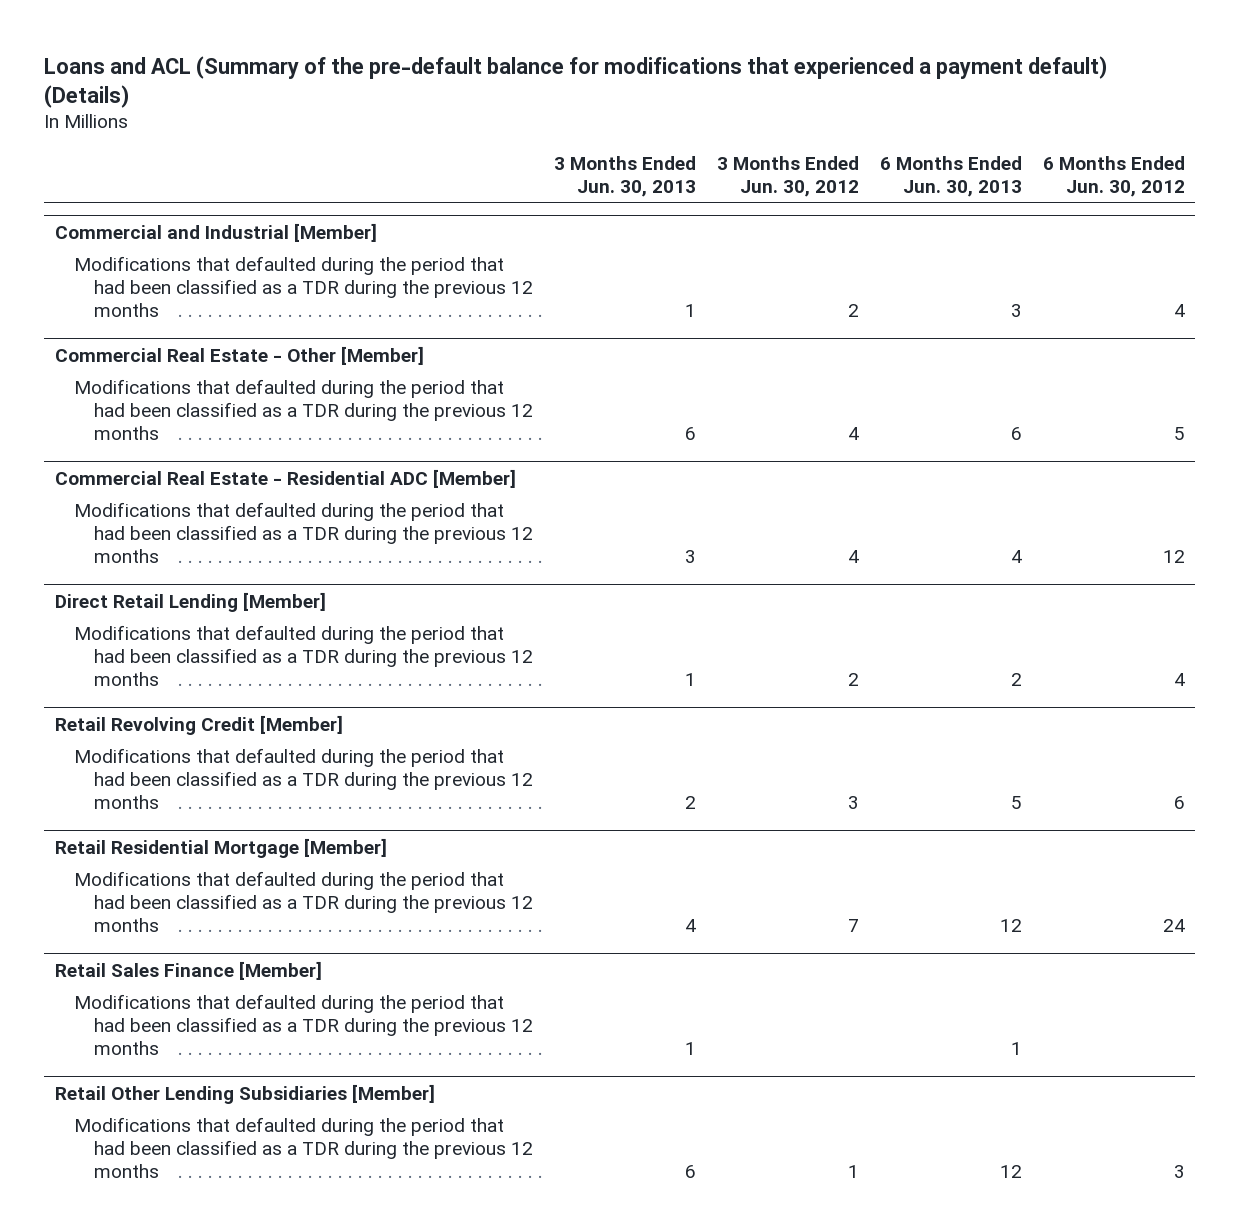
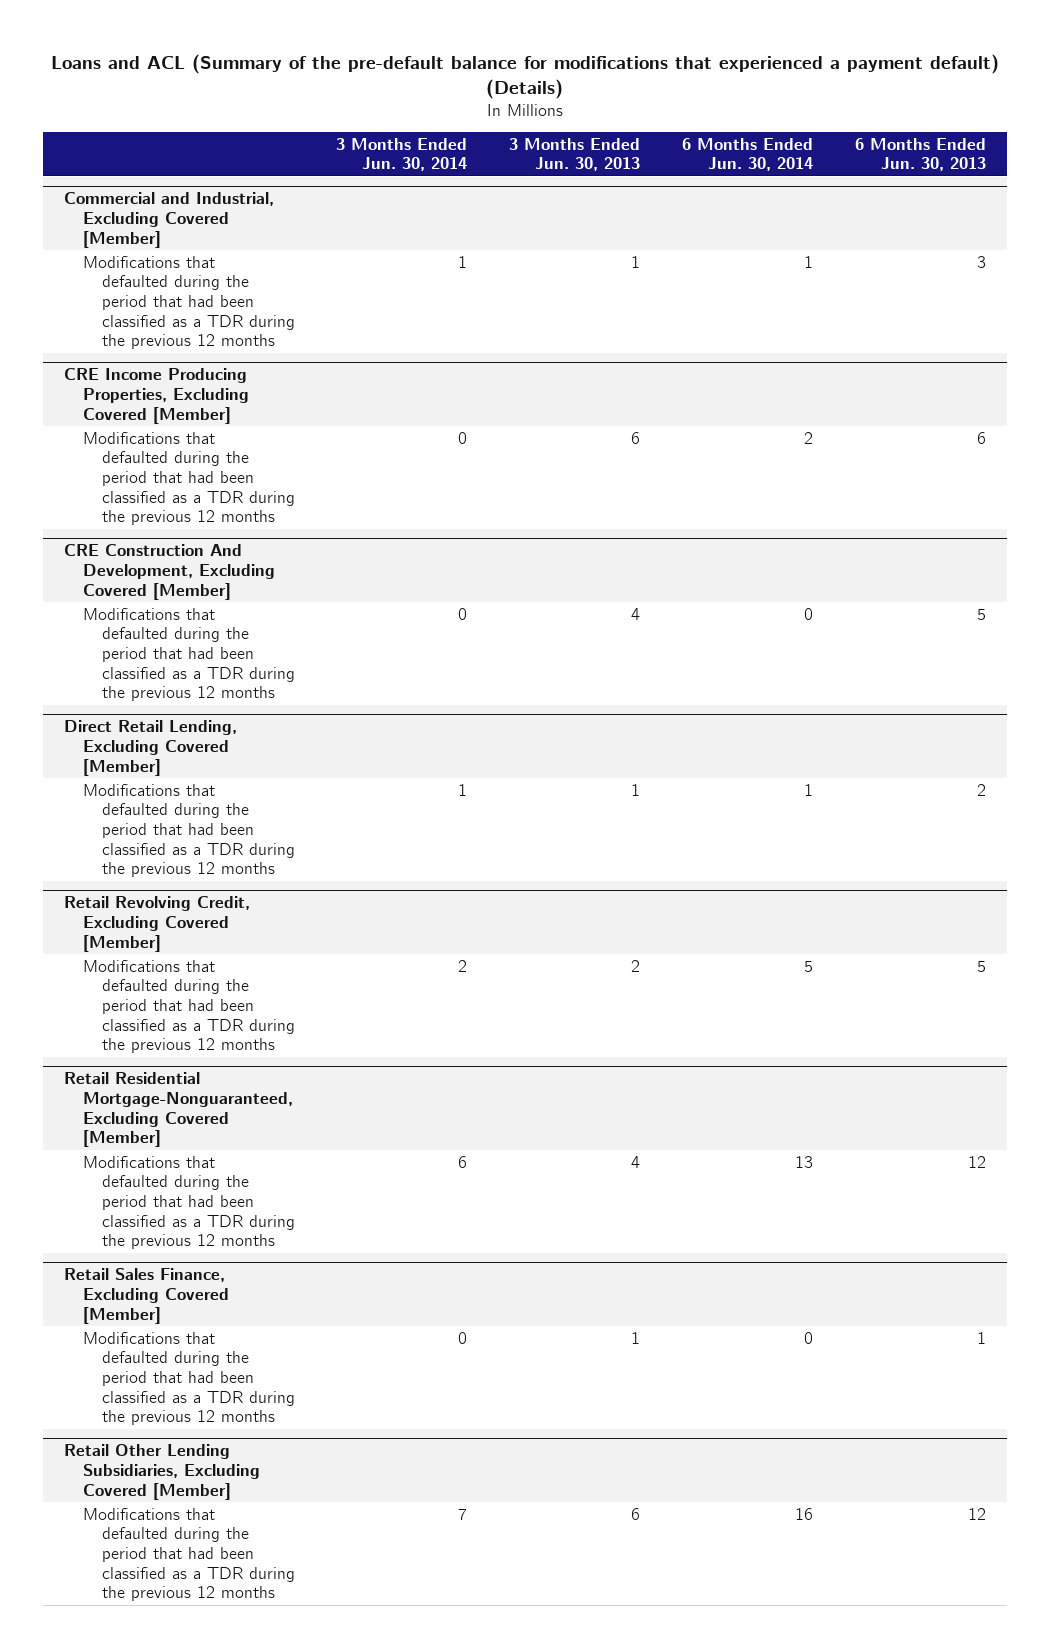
- | 3 Months Ended Jun. 30, 2013 | 3 Months Ended Jun. 30, 2012 | 6 Months Ended Jun. 30, 2013 | 6 Months Ended Jun. 30, 2012
+ | 3 Months Ended Jun. 30, 2014 | 3 Months Ended Jun. 30, 2013 | 6 Months Ended Jun. 30, 2014 | 6 Months Ended Jun. 30, 2013
- Commercial and Industrial [Member]
+ Commercial and Industrial, Excluding Covered [Member]
- Commercial Real Estate - Other [Member]
+ CRE Income Producing Properties, Excluding Covered [Member]
- Commercial Real Estate - Residential ADC [Member]
- Modifications that defaulted during the period that had been classified as a TDR during the previous 12 months | 3 | 4 | 4 | 12
- Direct Retail Lending [Member]
+ CRE Construction And Development, Excluding Covered [Member]
+ Modifications that defaulted during the period that had been classified as a TDR during the previous 12 months | 0 | 4 | 0 | 5
+ Direct Retail Lending, Excluding Covered [Member]
- Retail Revolving Credit [Member]
+ Retail Revolving Credit, Excluding Covered [Member]
- Retail Residential Mortgage [Member]
+ Retail Residential Mortgage-Nonguaranteed, Excluding Covered [Member]
- Retail Sales Finance [Member]
+ Retail Sales Finance, Excluding Covered [Member]
- Retail Other Lending Subsidiaries [Member]
+ Retail Other Lending Subsidiaries, Excluding Covered [Member]

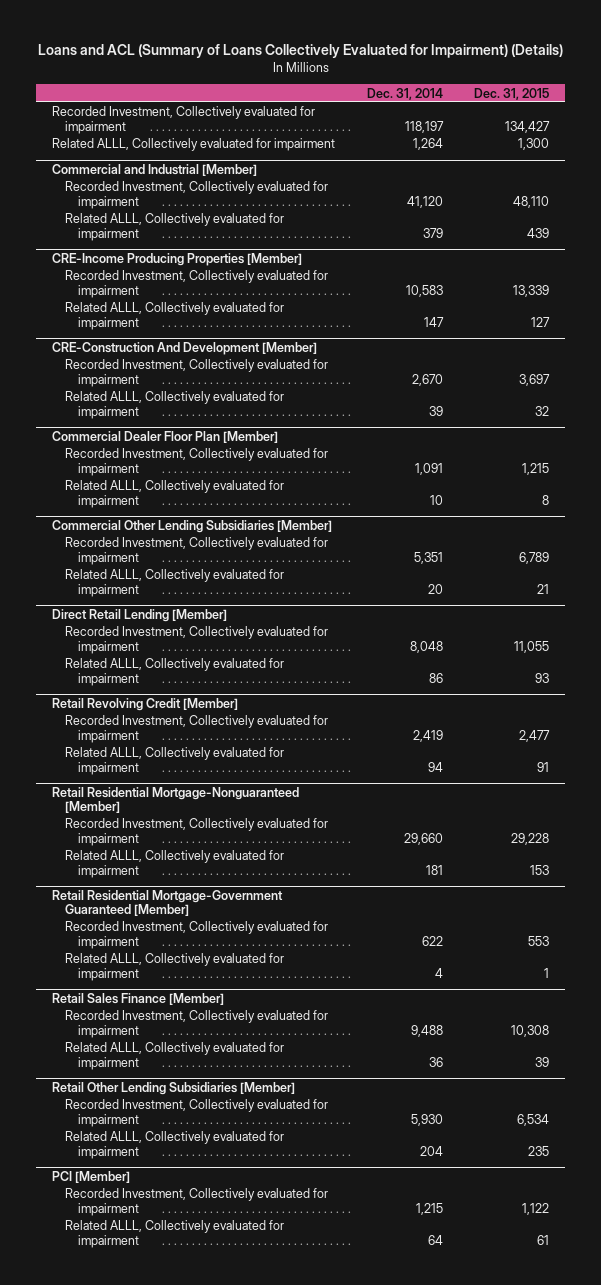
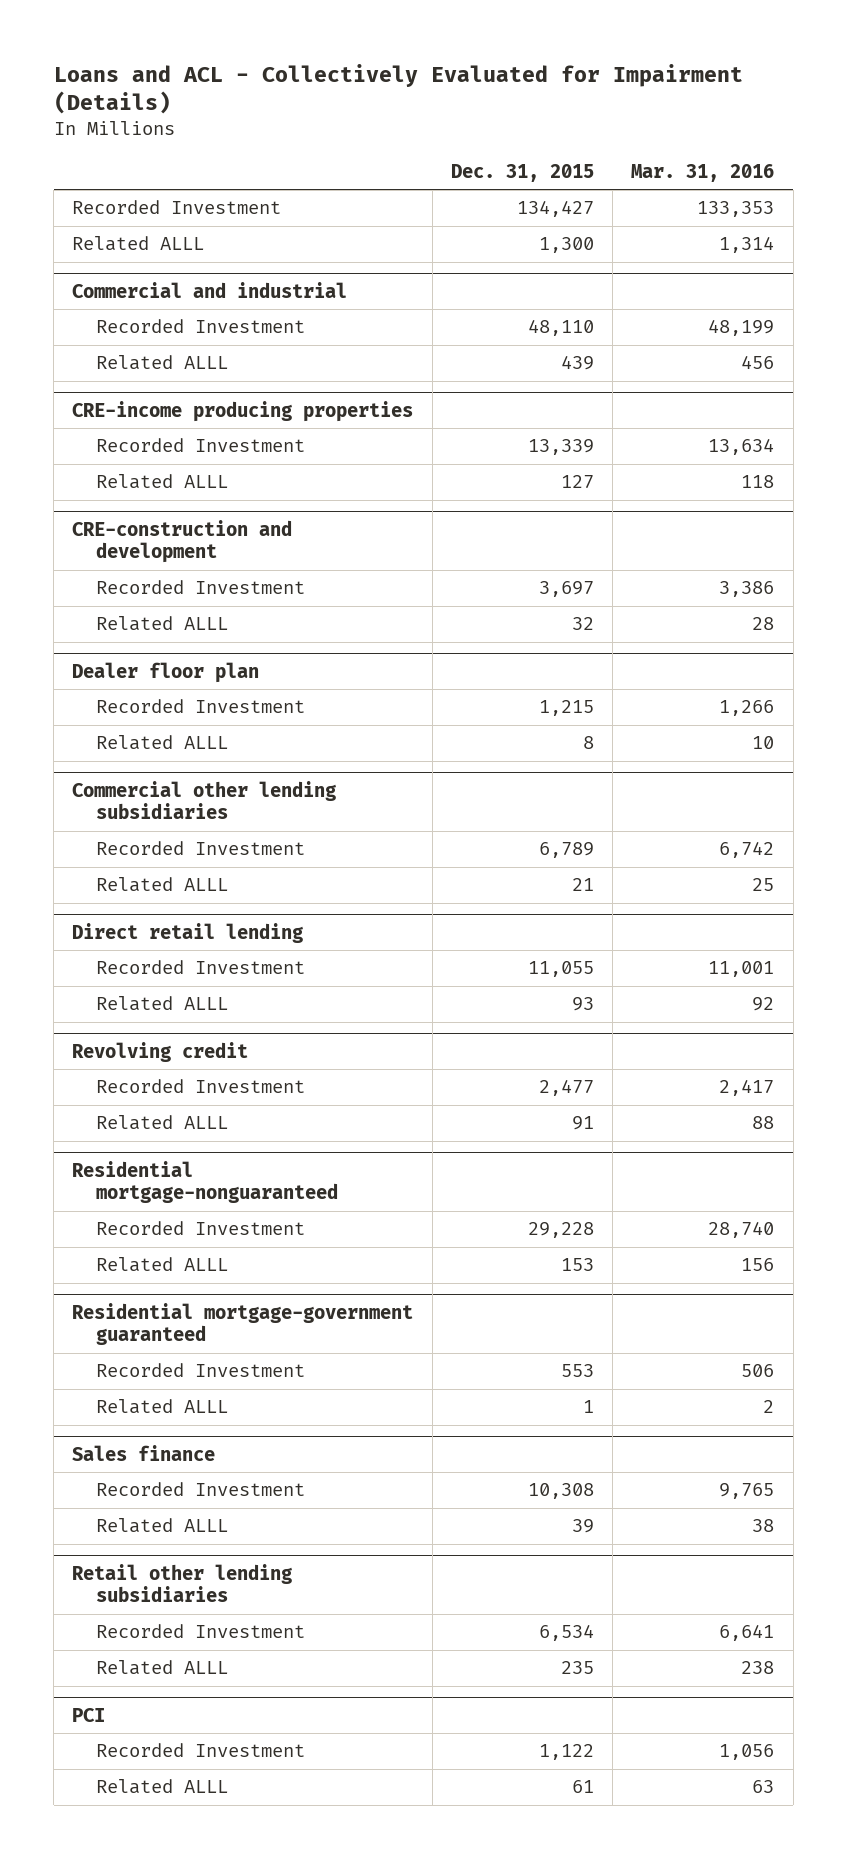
- Loans and ACL (Summary of Loans Collectively Evaluated for Impairment) (Details)
+ Loans and ACL - Collectively Evaluated for Impairment (Details)
- | Dec. 31, 2014 | Dec. 31, 2015
+ | Dec. 31, 2015 | Mar. 31, 2016
- Recorded Investment, Collectively evaluated for impairment | 118,197 | 134,427
- Related ALLL, Collectively evaluated for impairment | 1,264 | 1,300
- Commercial and Industrial [Member]
- Recorded Investment, Collectively evaluated for impairment | 41,120 | 48,110
- Related ALLL, Collectively evaluated for impairment | 379 | 439
- CRE-Income Producing Properties [Member]
- Recorded Investment, Collectively evaluated for impairment | 10,583 | 13,339
- Related ALLL, Collectively evaluated for impairment | 147 | 127
- CRE-Construction And Development [Member]
- Recorded Investment, Collectively evaluated for impairment | 2,670 | 3,697
- Related ALLL, Collectively evaluated for impairment | 39 | 32
- Commercial Dealer Floor Plan [Member]
- Recorded Investment, Collectively evaluated for impairment | 1,091 | 1,215
- Related ALLL, Collectively evaluated for impairment | 10 | 8
- Commercial Other Lending Subsidiaries [Member]
- Recorded Investment, Collectively evaluated for impairment | 5,351 | 6,789
- Related ALLL, Collectively evaluated for impairment | 20 | 21
- Direct Retail Lending [Member]
- Recorded Investment, Collectively evaluated for impairment | 8,048 | 11,055
- Related ALLL, Collectively evaluated for impairment | 86 | 93
- Retail Revolving Credit [Member]
- Recorded Investment, Collectively evaluated for impairment | 2,419 | 2,477
- Related ALLL, Collectively evaluated for impairment | 94 | 91
- Retail Residential Mortgage-Nonguaranteed [Member]
- Recorded Investment, Collectively evaluated for impairment | 29,660 | 29,228
- Related ALLL, Collectively evaluated for impairment | 181 | 153
- Retail Residential Mortgage-Government Guaranteed [Member]
- Recorded Investment, Collectively evaluated for impairment | 622 | 553
- Related ALLL, Collectively evaluated for impairment | 4 | 1
- Retail Sales Finance [Member]
- Recorded Investment, Collectively evaluated for impairment | 9,488 | 10,308
- Related ALLL, Collectively evaluated for impairment | 36 | 39
- Retail Other Lending Subsidiaries [Member]
- Recorded Investment, Collectively evaluated for impairment | 5,930 | 6,534
- Related ALLL, Collectively evaluated for impairment | 204 | 235
- PCI [Member]
- Recorded Investment, Collectively evaluated for impairment | 1,215 | 1,122
- Related ALLL, Collectively evaluated for impairment | 64 | 61
+ Recorded Investment | 134,427 | 133,353
+ Related ALLL | 1,300 | 1,314
+ Commercial and industrial
+ Recorded Investment | 48,110 | 48,199
+ Related ALLL | 439 | 456
+ CRE-income producing properties
+ Recorded Investment | 13,339 | 13,634
+ Related ALLL | 127 | 118
+ CRE-construction and development
+ Recorded Investment | 3,697 | 3,386
+ Related ALLL | 32 | 28
+ Dealer floor plan
+ Recorded Investment | 1,215 | 1,266
+ Related ALLL | 8 | 10
+ Commercial other lending subsidiaries
+ Recorded Investment | 6,789 | 6,742
+ Related ALLL | 21 | 25
+ Direct retail lending
+ Recorded Investment | 11,055 | 11,001
+ Related ALLL | 93 | 92
+ Revolving credit
+ Recorded Investment | 2,477 | 2,417
+ Related ALLL | 91 | 88
+ Residential mortgage-nonguaranteed
+ Recorded Investment | 29,228 | 28,740
+ Related ALLL | 153 | 156
+ Residential mortgage-government guaranteed
+ Recorded Investment | 553 | 506
+ Related ALLL | 1 | 2
+ Sales finance
+ Recorded Investment | 10,308 | 9,765
+ Related ALLL | 39 | 38
+ Retail other lending subsidiaries
+ Recorded Investment | 6,534 | 6,641
+ Related ALLL | 235 | 238
+ PCI
+ Recorded Investment | 1,122 | 1,056
+ Related ALLL | 61 | 63

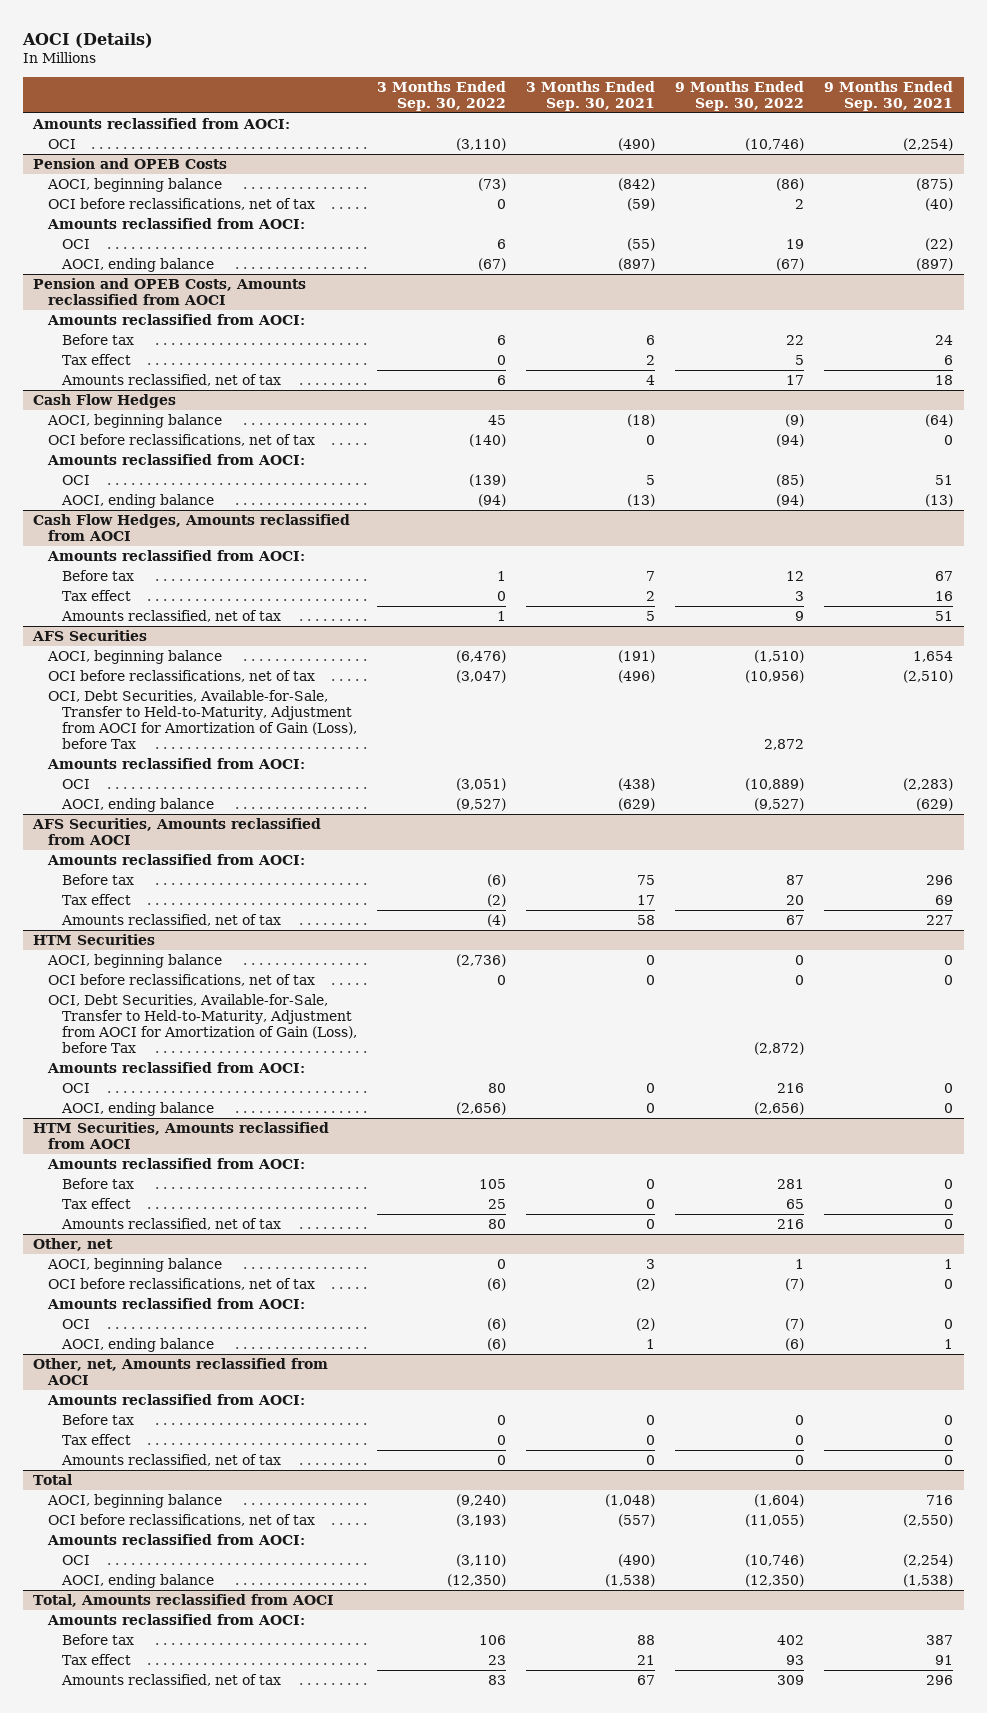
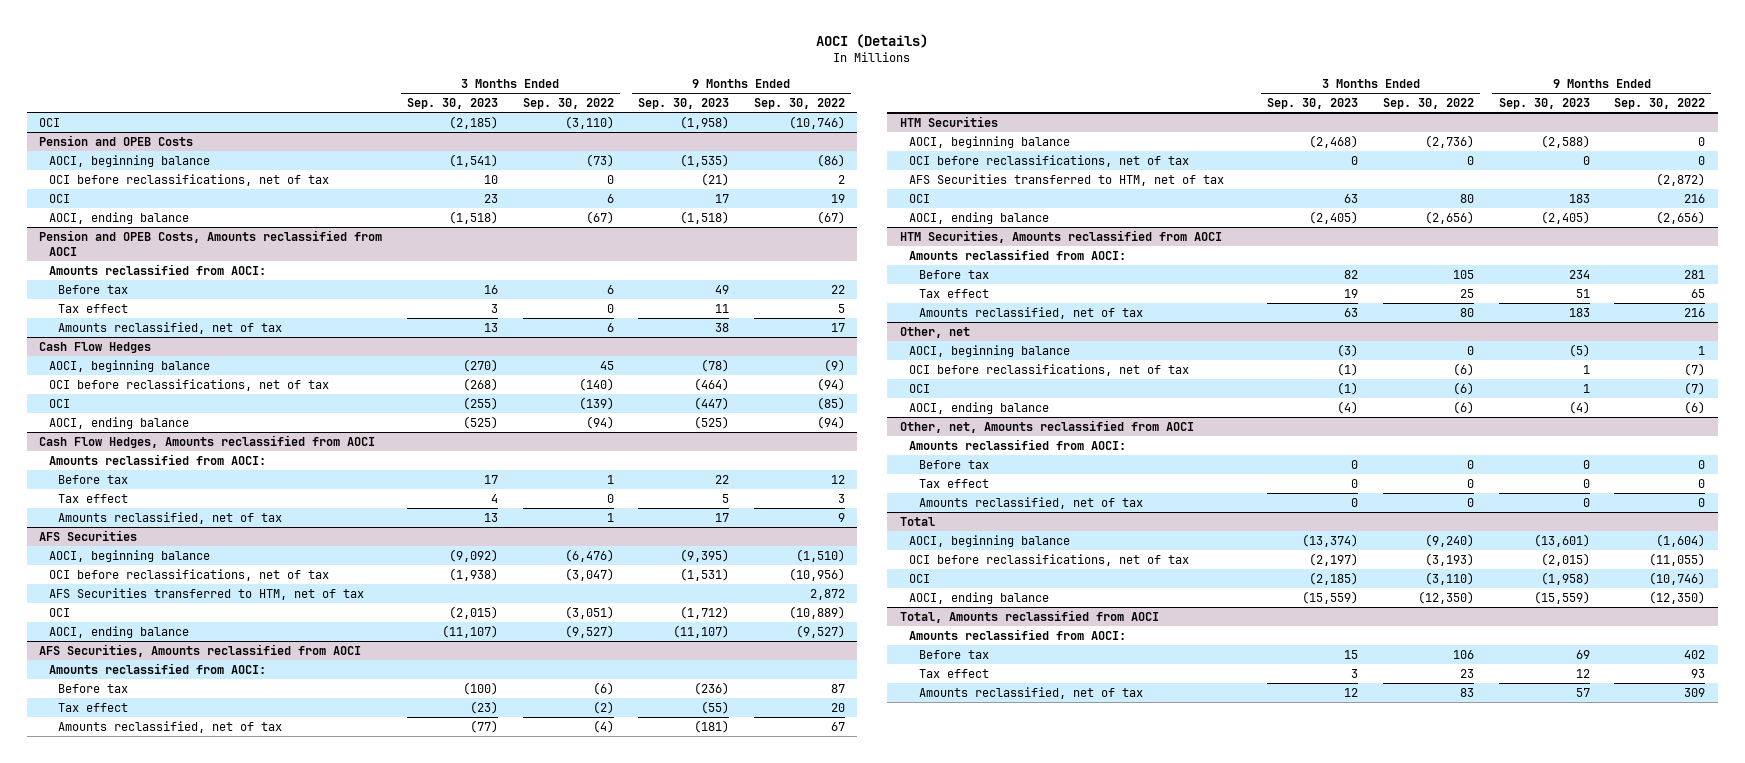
- | 3 Months Ended Sep. 30, 2022 | 3 Months Ended Sep. 30, 2021 | 9 Months Ended Sep. 30, 2022 | 9 Months Ended Sep. 30, 2021
+ | 3 Months Ended Sep. 30, 2023 | 3 Months Ended Sep. 30, 2022 | 9 Months Ended Sep. 30, 2023 | 9 Months Ended Sep. 30, 2022
- Amounts reclassified from AOCI:
@ Pension and OPEB Costs
- Amounts reclassified from AOCI:
@ Cash Flow Hedges
- Amounts reclassified from AOCI:
@ AFS Securities
- OCI, Debt Securities, Available-for-Sale, Transfer to Held-to-Maturity, Adjustment from AOCI for Amortization of Gain (Loss), before Tax | | | 2,872 |
- Amounts reclassified from AOCI:
+ AFS Securities transferred to HTM, net of tax | | | | 2,872
@ HTM Securities
- OCI, Debt Securities, Available-for-Sale, Transfer to Held-to-Maturity, Adjustment from AOCI for Amortization of Gain (Loss), before Tax | | | (2,872) |
- Amounts reclassified from AOCI:
+ AFS Securities transferred to HTM, net of tax | | | | (2,872)
@ Other, net
- Amounts reclassified from AOCI:
@ Total
- Amounts reclassified from AOCI:

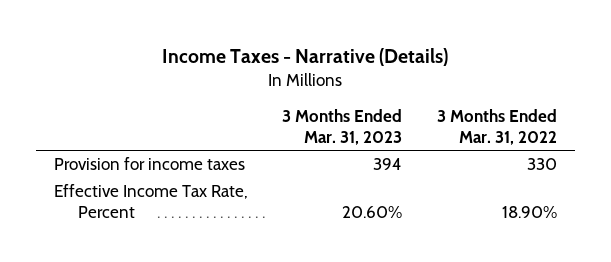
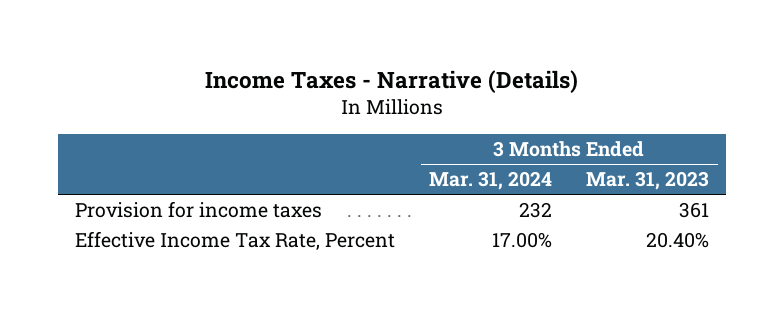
- | 3 Months Ended Mar. 31, 2023 | 3 Months Ended Mar. 31, 2022
+ | 3 Months Ended Mar. 31, 2024 | 3 Months Ended Mar. 31, 2023
- Provision for income taxes | 394 | 330
- Effective Income Tax Rate, Percent | 20.60% | 18.90%
+ Provision for income taxes | 232 | 361
+ Effective Income Tax Rate, Percent | 17.00% | 20.40%

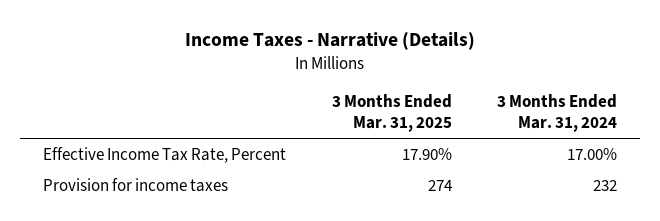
- | 3 Months Ended Mar. 31, 2024 | 3 Months Ended Mar. 31, 2023
+ | 3 Months Ended Mar. 31, 2025 | 3 Months Ended Mar. 31, 2024
moved down: Provision for income taxes | 274 | 232

